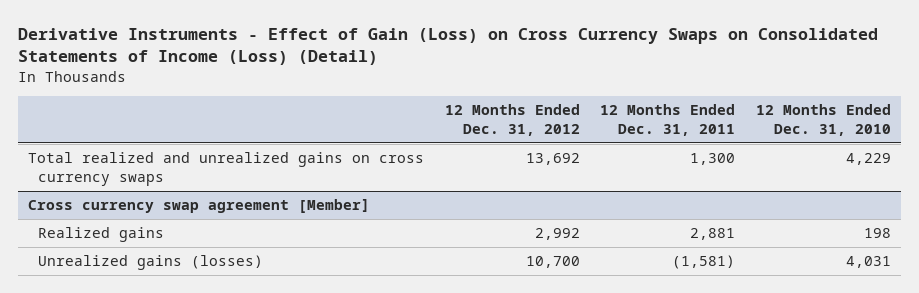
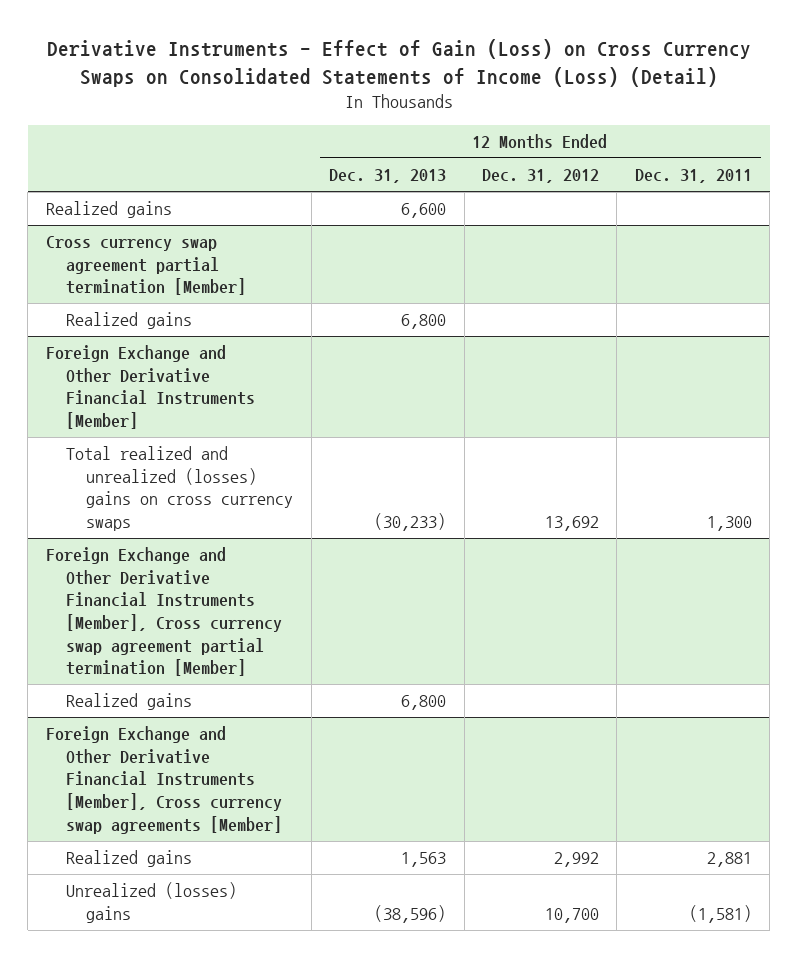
- | 12 Months Ended Dec. 31, 2012 | 12 Months Ended Dec. 31, 2011 | 12 Months Ended Dec. 31, 2010
+ | 12 Months Ended Dec. 31, 2013 | 12 Months Ended Dec. 31, 2012 | 12 Months Ended Dec. 31, 2011
- Total realized and unrealized gains on cross currency swaps | 13,692 | 1,300 | 4,229
- Cross currency swap agreement [Member]
+ Realized gains | 6,600 | |
+ Cross currency swap agreement partial termination [Member]
+ Realized gains | 6,800 | |
+ Foreign Exchange and Other Derivative Financial Instruments [Member]
+ Total realized and unrealized (losses) gains on cross currency swaps | (30,233) | 13,692 | 1,300
+ Foreign Exchange and Other Derivative Financial Instruments [Member], Cross currency swap agreement partial termination [Member]
+ Realized gains | 6,800 | |
+ Foreign Exchange and Other Derivative Financial Instruments [Member], Cross currency swap agreements [Member]
- Unrealized gains (losses) | 10,700 | (1,581) | 4,031
+ Unrealized (losses) gains | (38,596) | 10,700 | (1,581)

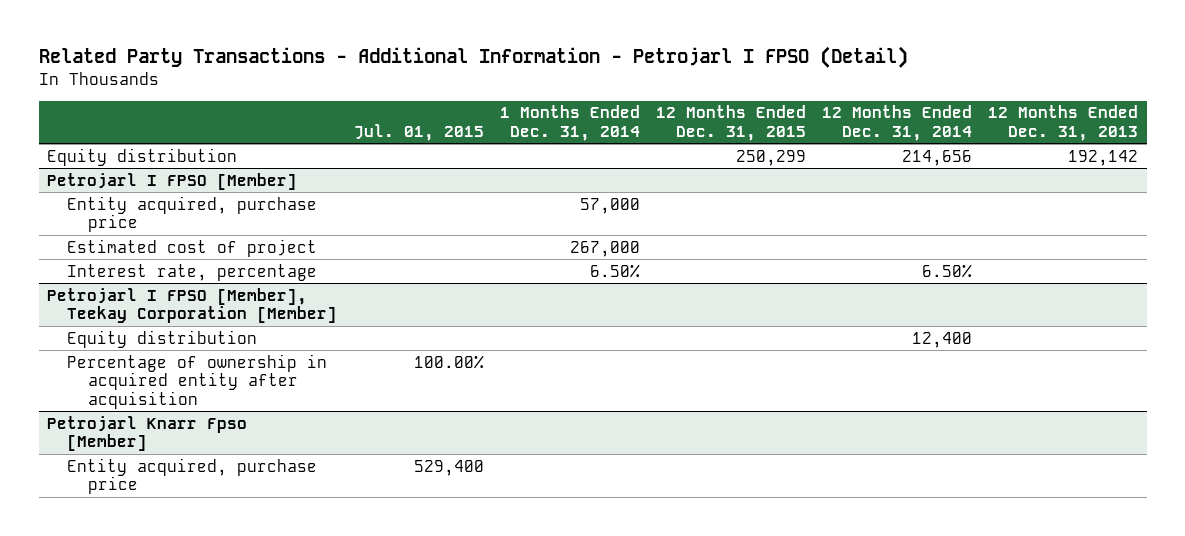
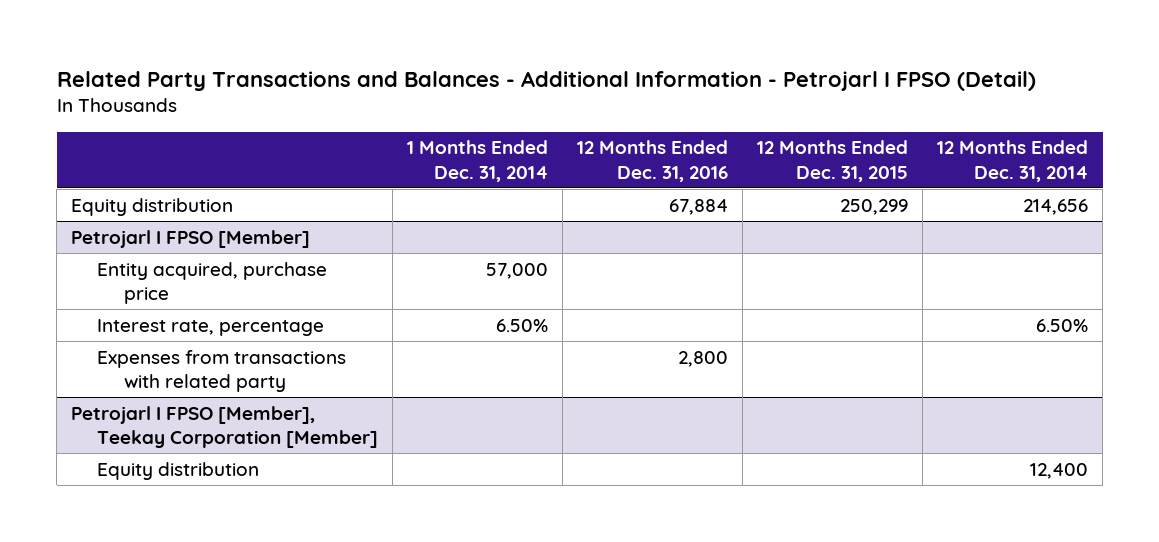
- Related Party Transactions - Additional Information - Petrojarl I FPSO (Detail)
+ Related Party Transactions and Balances - Additional Information - Petrojarl I FPSO (Detail)
- | Jul. 01, 2015 | 1 Months Ended Dec. 31, 2014 | 12 Months Ended Dec. 31, 2015 | 12 Months Ended Dec. 31, 2014 | 12 Months Ended Dec. 31, 2013
+ | 1 Months Ended Dec. 31, 2014 | 12 Months Ended Dec. 31, 2016 | 12 Months Ended Dec. 31, 2015 | 12 Months Ended Dec. 31, 2014
@ Petrojarl I FPSO [Member]
- Estimated cost of project | | 267,000 | | |
+ Expenses from transactions with related party | | 2,800 | |
@ Petrojarl I FPSO [Member], Teekay Corporation [Member]
- Percentage of ownership in acquired entity after acquisition | 100.00% | | | |
- Petrojarl Knarr Fpso [Member]
- Entity acquired, purchase price | 529,400 | | | |

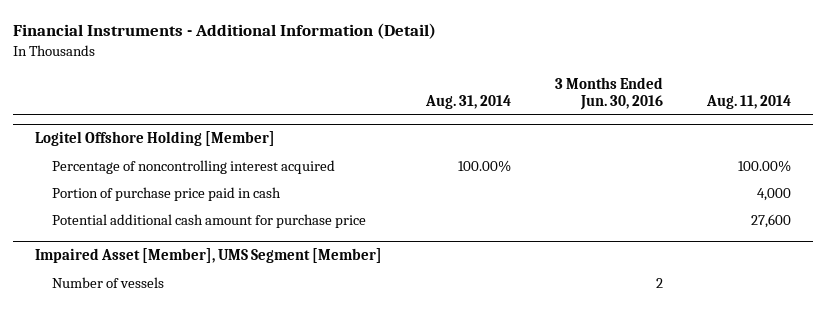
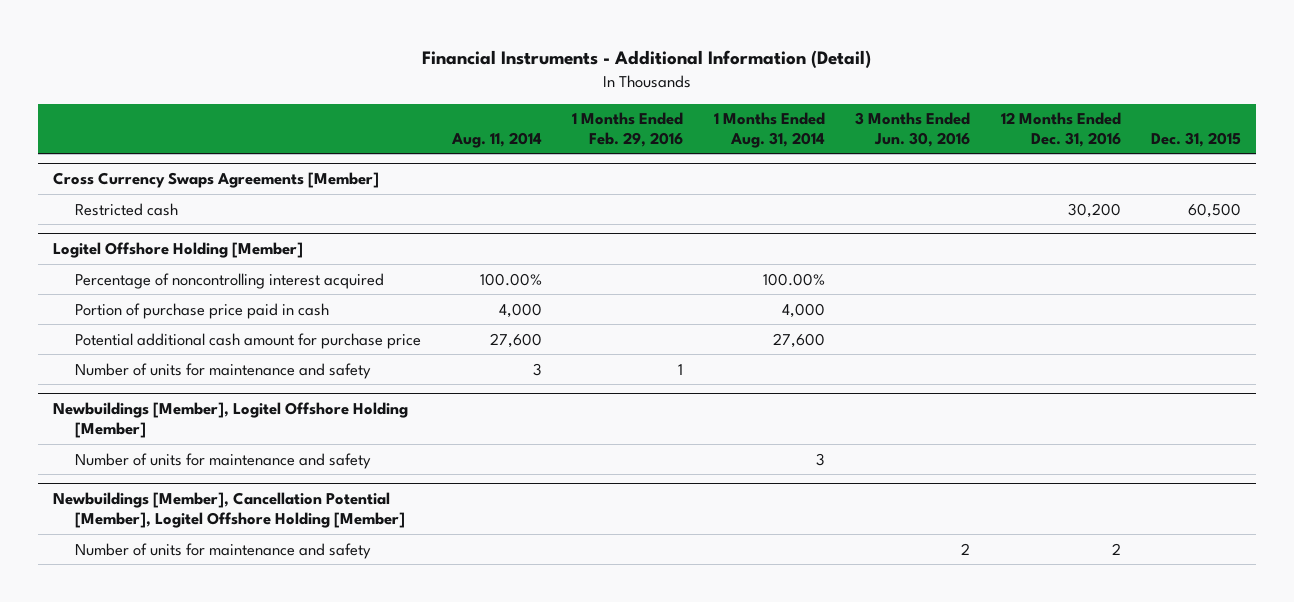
- | Aug. 31, 2014 | 3 Months Ended Jun. 30, 2016 | Aug. 11, 2014
+ | Aug. 11, 2014 | 1 Months Ended Feb. 29, 2016 | 1 Months Ended Aug. 31, 2014 | 3 Months Ended Jun. 30, 2016 | 12 Months Ended Dec. 31, 2016 | Dec. 31, 2015
+ Cross Currency Swaps Agreements [Member]
+ Restricted cash | | | | | 30,200 | 60,500
- Impaired Asset [Member], UMS Segment [Member]
- Number of vessels | | 2 |
@ Logitel Offshore Holding [Member]
+ Number of units for maintenance and safety | 3 | 1 | | | |
+ Newbuildings [Member], Logitel Offshore Holding [Member]
+ Number of units for maintenance and safety | | | 3 | | |
+ Newbuildings [Member], Cancellation Potential [Member], Logitel Offshore Holding [Member]
+ Number of units for maintenance and safety | | | | 2 | 2 |

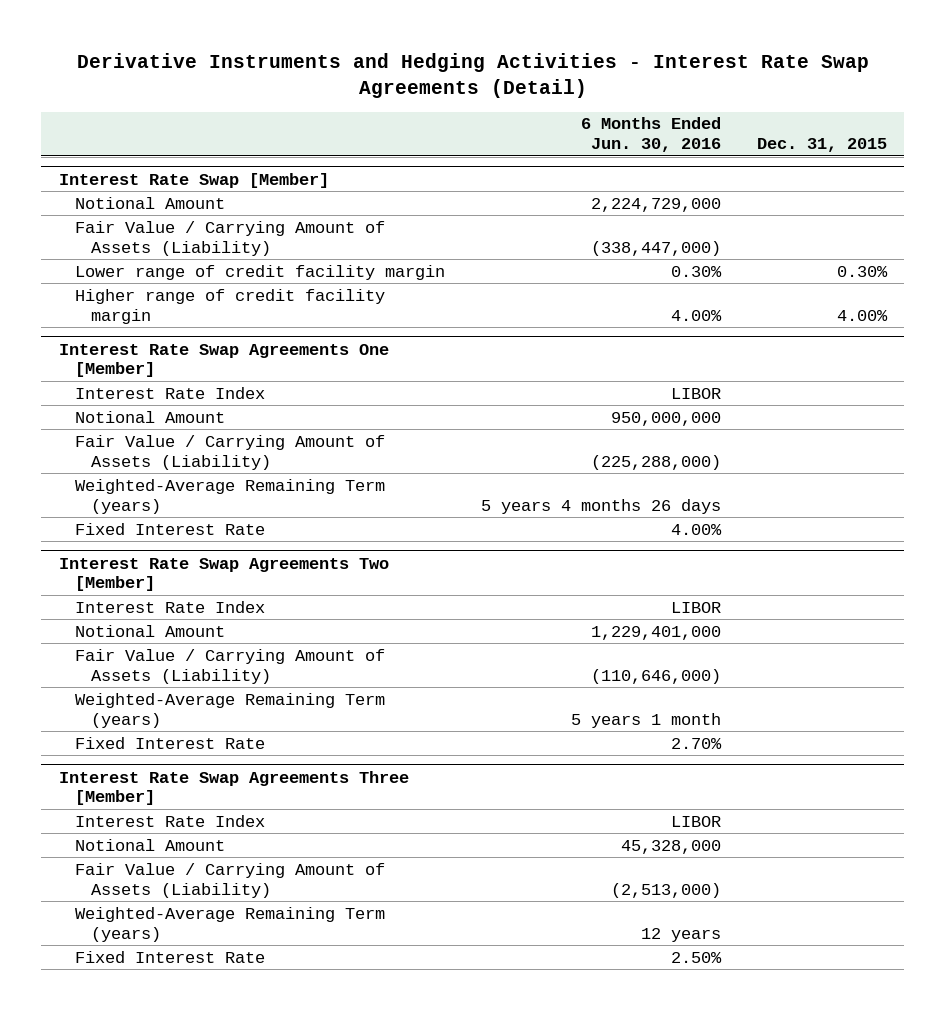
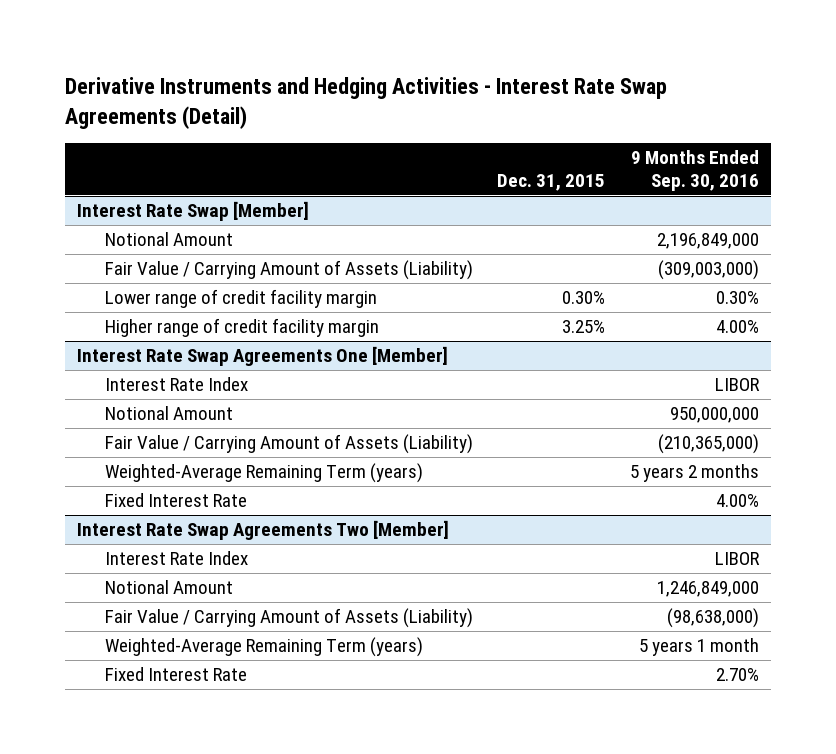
- | 6 Months Ended Jun. 30, 2016 | Dec. 31, 2015
+ | Dec. 31, 2015 | 9 Months Ended Sep. 30, 2016
@ Interest Rate Swap [Member]
- Higher range of credit facility margin | 4.00% | 4.00%
+ Higher range of credit facility margin | 3.25% | 4.00%
- Interest Rate Swap Agreements Three [Member]
- Interest Rate Index | LIBOR |
- Notional Amount | 45,328,000 |
- Fair Value / Carrying Amount of Assets (Liability) | (2,513,000) |
- Weighted-Average Remaining Term (years) | 12 years |
- Fixed Interest Rate | 2.50% |

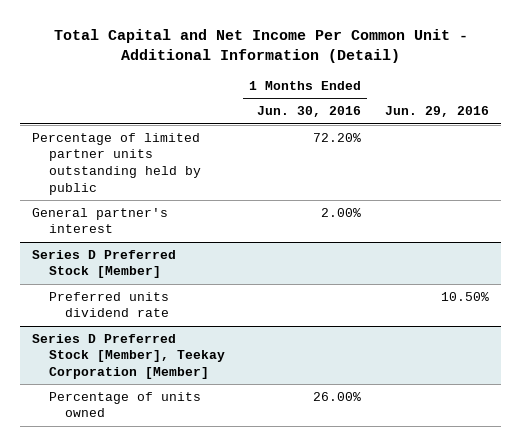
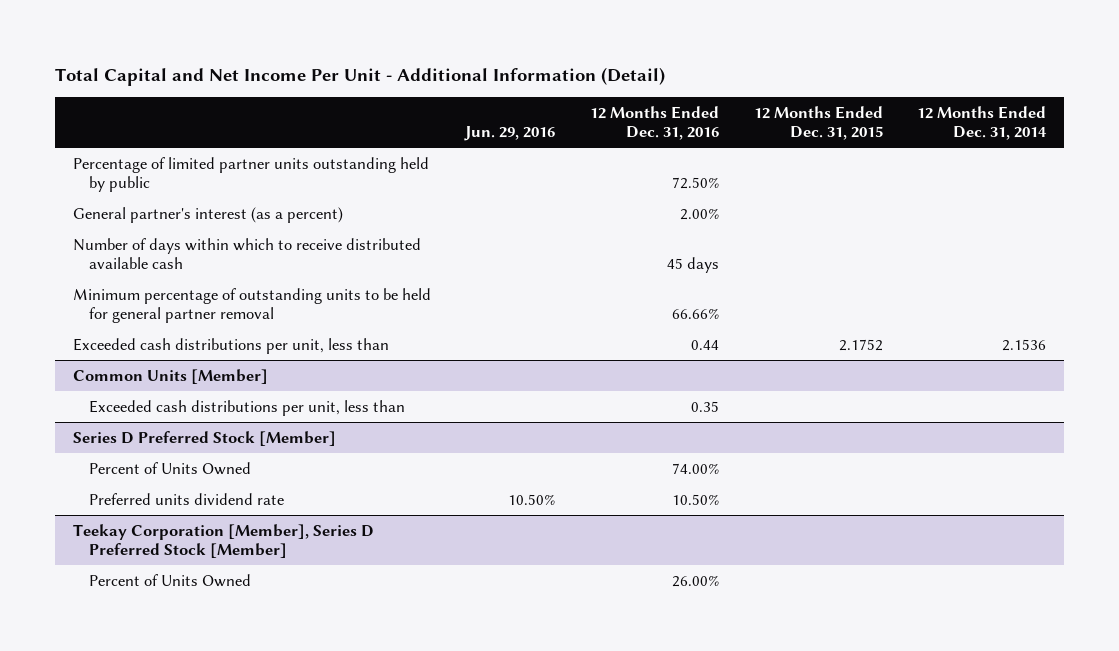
- Total Capital and Net Income Per Common Unit - Additional Information (Detail)
+ Total Capital and Net Income Per Unit - Additional Information (Detail)
- | 1 Months Ended Jun. 30, 2016 | Jun. 29, 2016
+ | Jun. 29, 2016 | 12 Months Ended Dec. 31, 2016 | 12 Months Ended Dec. 31, 2015 | 12 Months Ended Dec. 31, 2014
- General partner's interest | 2.00% |
+ General partner's interest (as a percent) | | 2.00% | |
+ Number of days within which to receive distributed available cash | | 45 days | |
+ Minimum percentage of outstanding units to be held for general partner removal | | 66.66% | |
+ Exceeded cash distributions per unit, less than | | 0.44 | 2.1752 | 2.1536
+ Common Units [Member]
+ Exceeded cash distributions per unit, less than | | 0.35 | |
@ Series D Preferred Stock [Member]
+ Percent of Units Owned | | 74.00% | |
- Series D Preferred Stock [Member], Teekay Corporation [Member]
- Percentage of units owned | 26.00% |
+ Teekay Corporation [Member], Series D Preferred Stock [Member]
+ Percent of Units Owned | | 26.00% | |

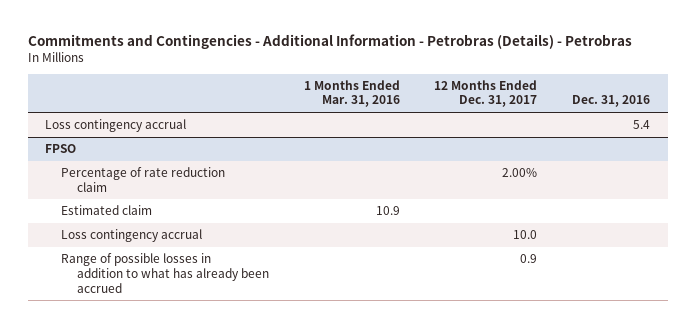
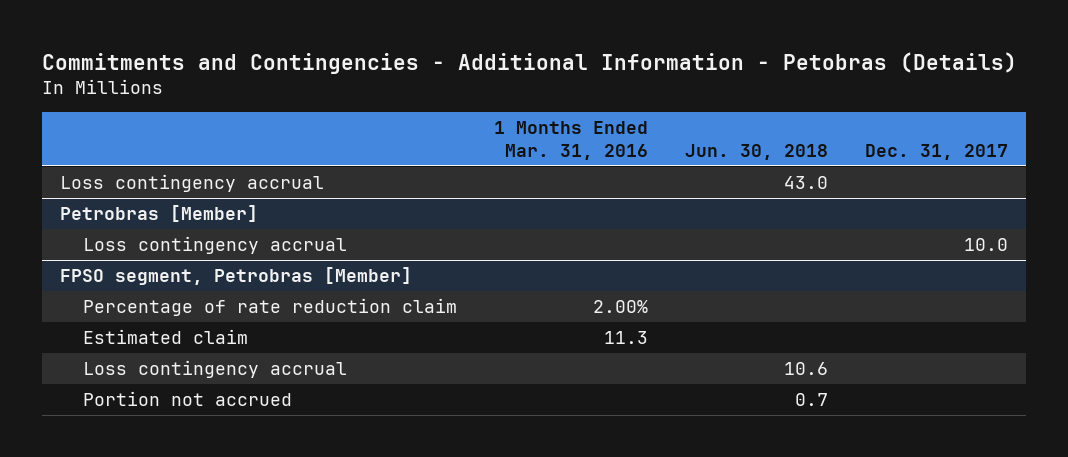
- Commitments and Contingencies - Additional Information - Petrobras (Details) - Petrobras
+ Commitments and Contingencies - Additional Information - Petobras (Details)
- | 1 Months Ended Mar. 31, 2016 | 12 Months Ended Dec. 31, 2017 | Dec. 31, 2016
+ | 1 Months Ended Mar. 31, 2016 | Jun. 30, 2018 | Dec. 31, 2017
- FPSO
- Percentage of rate reduction claim | | 2.00% |
- Estimated claim | 10.9 | |
+ Petrobras [Member]
- Range of possible losses in addition to what has already been accrued | | 0.9 |
+ FPSO segment, Petrobras [Member]
+ Percentage of rate reduction claim | 2.00% | |
+ Estimated claim | 11.3 | |
+ Loss contingency accrual | | 10.6 |
+ Portion not accrued | | 0.7 |

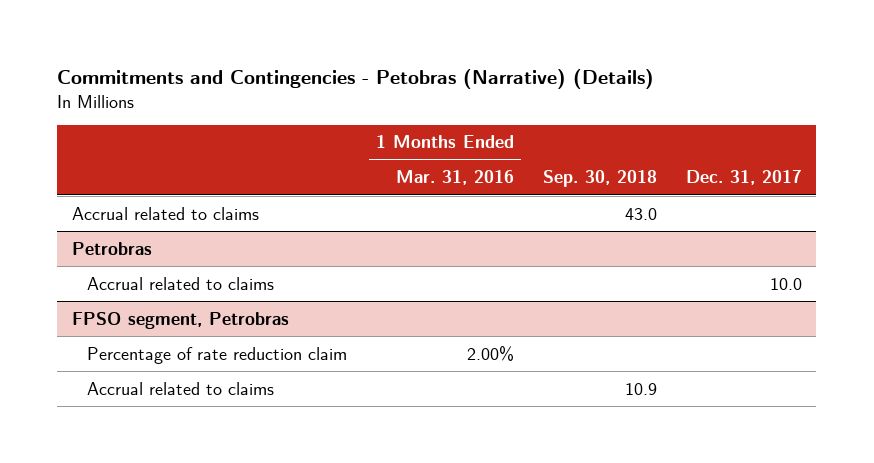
- Commitments and Contingencies - Additional Information - Petobras (Details)
+ Commitments and Contingencies - Petobras (Narrative) (Details)
- | 1 Months Ended Mar. 31, 2016 | Jun. 30, 2018 | Dec. 31, 2017
+ | 1 Months Ended Mar. 31, 2016 | Sep. 30, 2018 | Dec. 31, 2017
- Loss contingency accrual | | 43.0 |
- Petrobras [Member]
- Loss contingency accrual | | | 10.0
- FPSO segment, Petrobras [Member]
+ Accrual related to claims | | 43.0 |
+ Petrobras
+ Accrual related to claims | | | 10.0
+ FPSO segment, Petrobras
- Estimated claim | 11.3 | |
- Loss contingency accrual | | 10.6 |
- Portion not accrued | | 0.7 |
+ Accrual related to claims | | 10.9 |

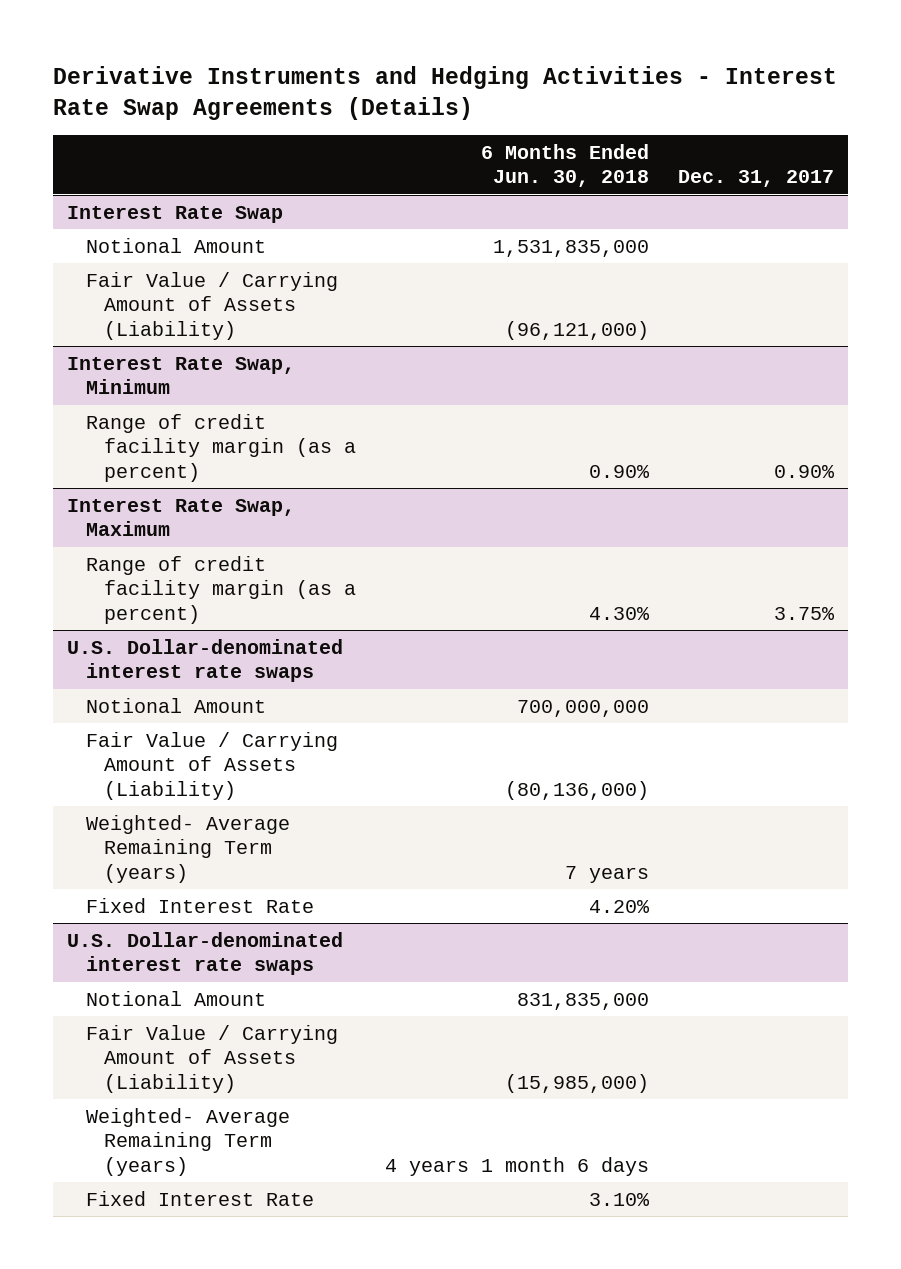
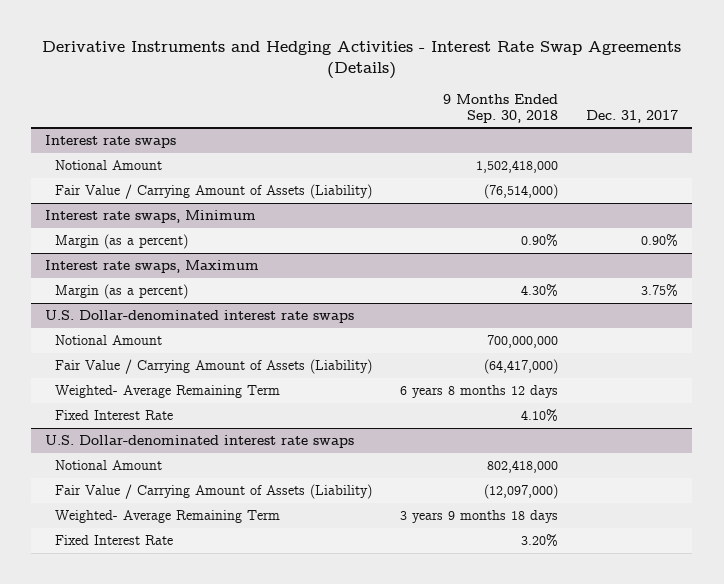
- | 6 Months Ended Jun. 30, 2018 | Dec. 31, 2017
+ | 9 Months Ended Sep. 30, 2018 | Dec. 31, 2017
- Interest Rate Swap
+ Interest rate swaps
- Interest Rate Swap, Minimum
- Range of credit facility margin (as a percent) | 0.90% | 0.90%
- Interest Rate Swap, Maximum
- Range of credit facility margin (as a percent) | 4.30% | 3.75%
+ Interest rate swaps, Minimum
+ Margin (as a percent) | 0.90% | 0.90%
+ Interest rate swaps, Maximum
+ Margin (as a percent) | 4.30% | 3.75%
@ U.S. Dollar-denominated interest rate swaps
- Weighted- Average Remaining Term (years) | 7 years |
+ Weighted- Average Remaining Term | 6 years 8 months 12 days |
- Weighted- Average Remaining Term (years) | 4 years 1 month 6 days |
+ Weighted- Average Remaining Term | 3 years 9 months 18 days |

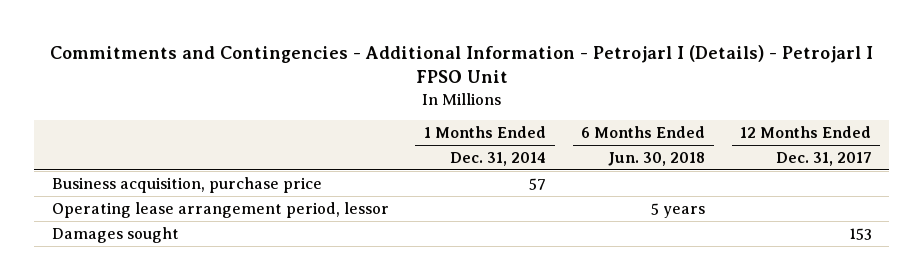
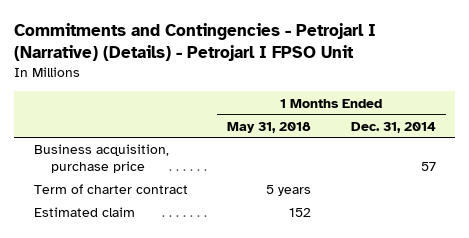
- Commitments and Contingencies - Additional Information - Petrojarl I (Details) - Petrojarl I FPSO Unit
+ Commitments and Contingencies - Petrojarl I (Narrative) (Details) - Petrojarl I FPSO Unit
- | 1 Months Ended Dec. 31, 2014 | 6 Months Ended Jun. 30, 2018 | 12 Months Ended Dec. 31, 2017
+ | 1 Months Ended May 31, 2018 | 1 Months Ended Dec. 31, 2014
- Operating lease arrangement period, lessor | | 5 years |
- Damages sought | | | 153
+ Term of charter contract | 5 years |
+ Estimated claim | 152 |

